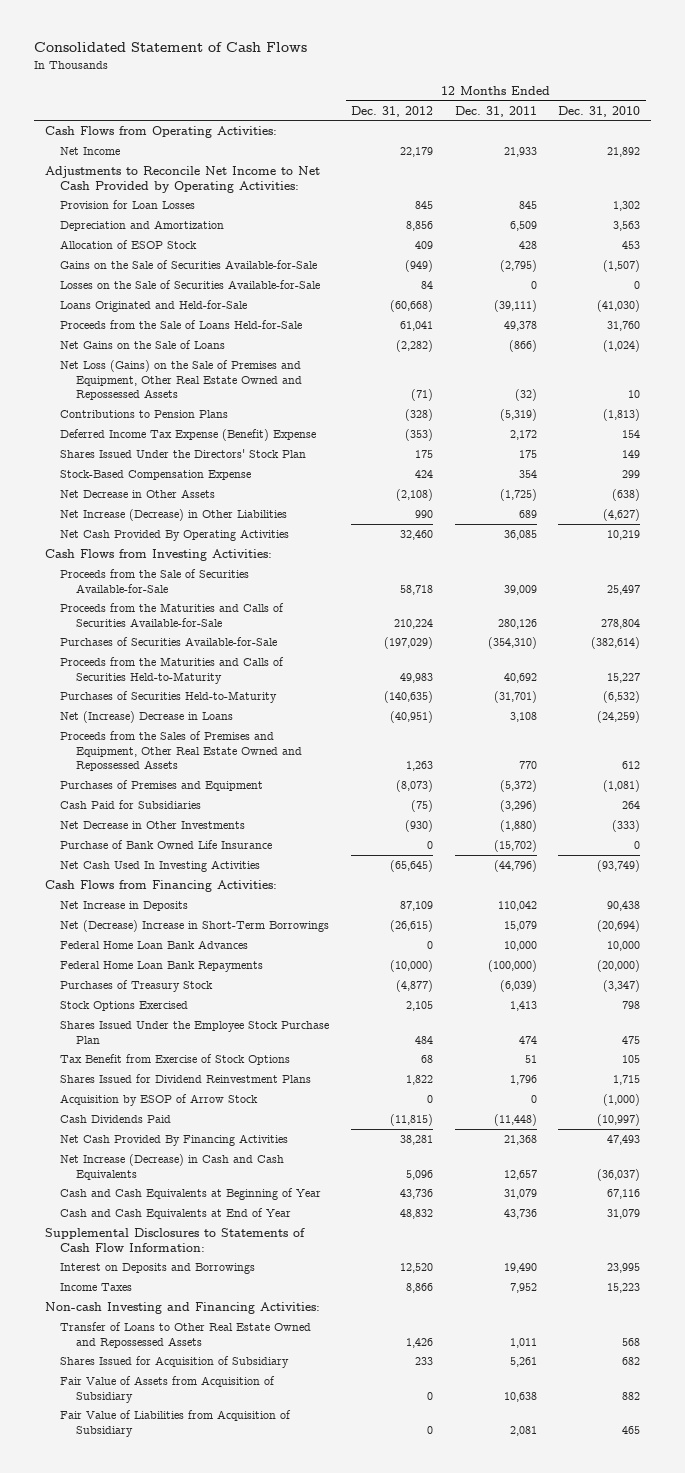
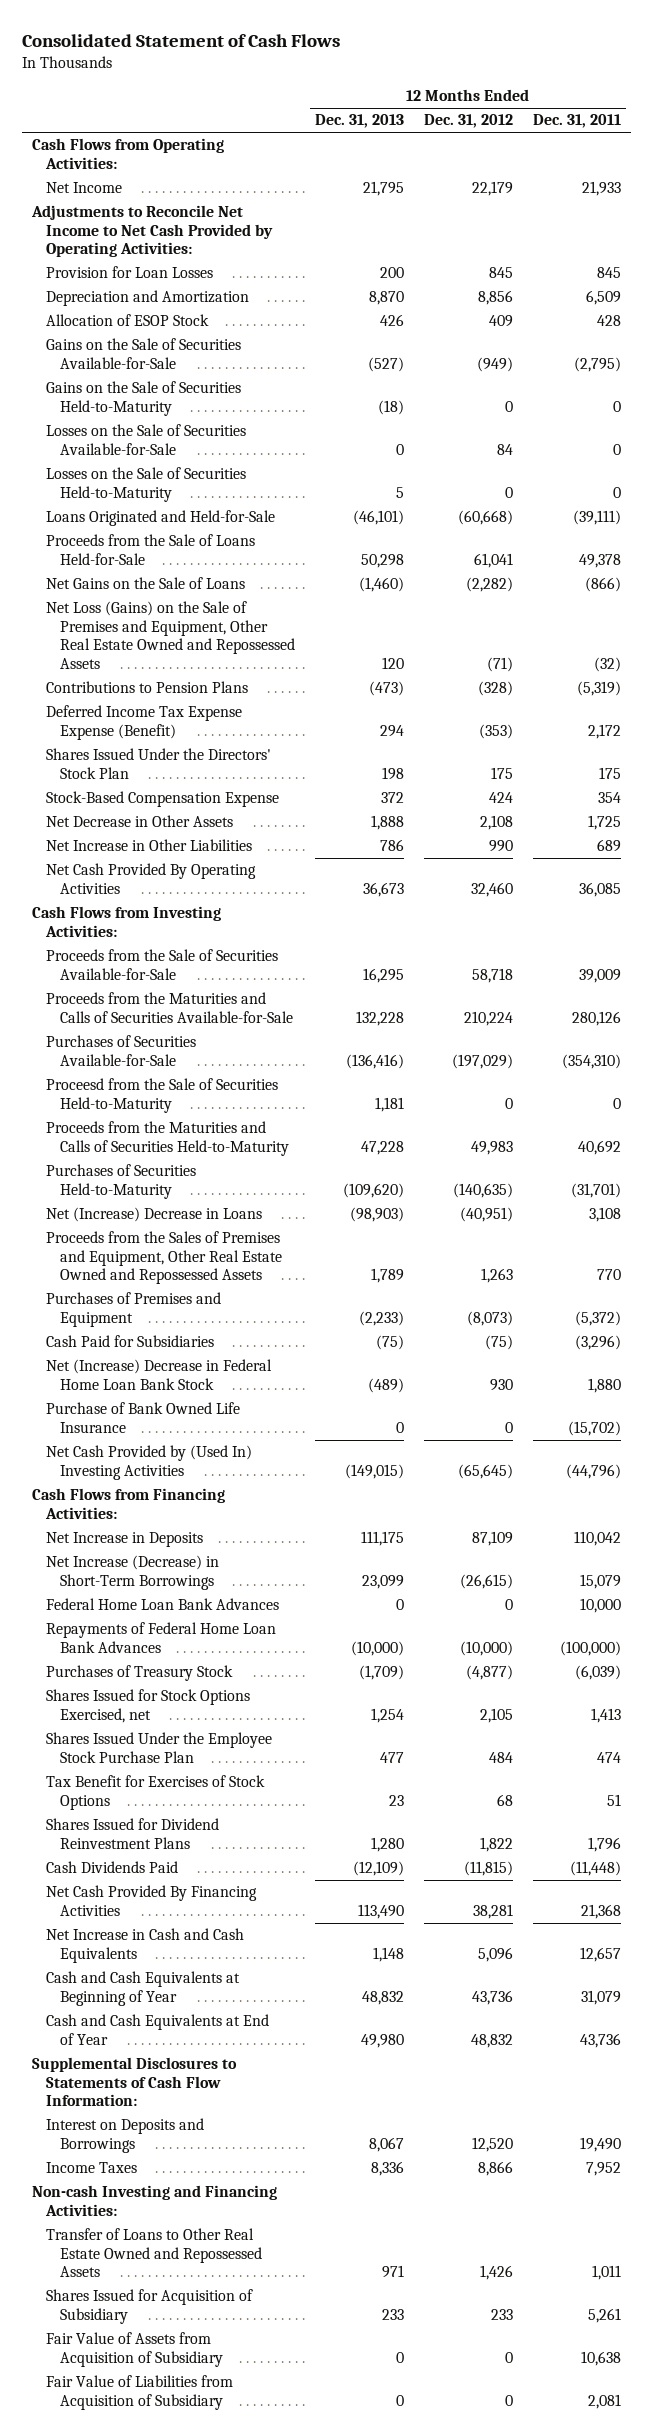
- | 12 Months Ended Dec. 31, 2012 | 12 Months Ended Dec. 31, 2011 | 12 Months Ended Dec. 31, 2010
+ | 12 Months Ended Dec. 31, 2013 | 12 Months Ended Dec. 31, 2012 | 12 Months Ended Dec. 31, 2011
+ Gains on the Sale of Securities Held-to-Maturity | (18) | 0 | 0
+ Losses on the Sale of Securities Held-to-Maturity | 5 | 0 | 0
- Deferred Income Tax Expense (Benefit) Expense | (353) | 2,172 | 154
+ Deferred Income Tax Expense Expense (Benefit) | 294 | (353) | 2,172
- Net Decrease in Other Assets | (2,108) | (1,725) | (638)
- Net Increase (Decrease) in Other Liabilities | 990 | 689 | (4,627)
+ Net Decrease in Other Assets | 1,888 | 2,108 | 1,725
+ Net Increase in Other Liabilities | 786 | 990 | 689
+ Proceesd from the Sale of Securities Held-to-Maturity | 1,181 | 0 | 0
- Net Decrease in Other Investments | (930) | (1,880) | (333)
+ Net (Increase) Decrease in Federal Home Loan Bank Stock | (489) | 930 | 1,880
- Net Cash Used In Investing Activities | (65,645) | (44,796) | (93,749)
+ Net Cash Provided by (Used In) Investing Activities | (149,015) | (65,645) | (44,796)
- Net (Decrease) Increase in Short-Term Borrowings | (26,615) | 15,079 | (20,694)
+ Net Increase (Decrease) in Short-Term Borrowings | 23,099 | (26,615) | 15,079
- Federal Home Loan Bank Repayments | (10,000) | (100,000) | (20,000)
+ Repayments of Federal Home Loan Bank Advances | (10,000) | (10,000) | (100,000)
- Stock Options Exercised | 2,105 | 1,413 | 798
+ Shares Issued for Stock Options Exercised, net | 1,254 | 2,105 | 1,413
- Tax Benefit from Exercise of Stock Options | 68 | 51 | 105
+ Tax Benefit for Exercises of Stock Options | 23 | 68 | 51
- Acquisition by ESOP of Arrow Stock | 0 | 0 | (1,000)
- Net Increase (Decrease) in Cash and Cash Equivalents | 5,096 | 12,657 | (36,037)
+ Net Increase in Cash and Cash Equivalents | 1,148 | 5,096 | 12,657

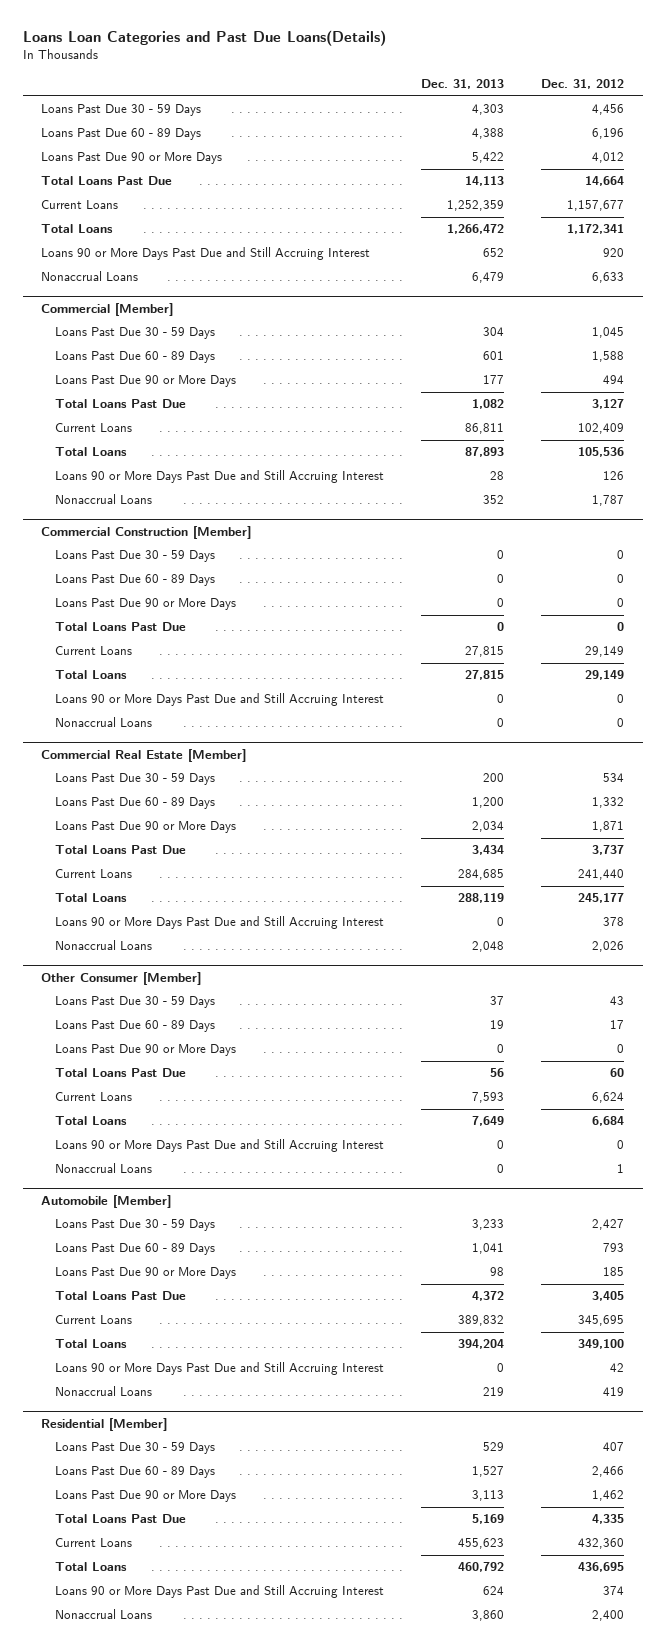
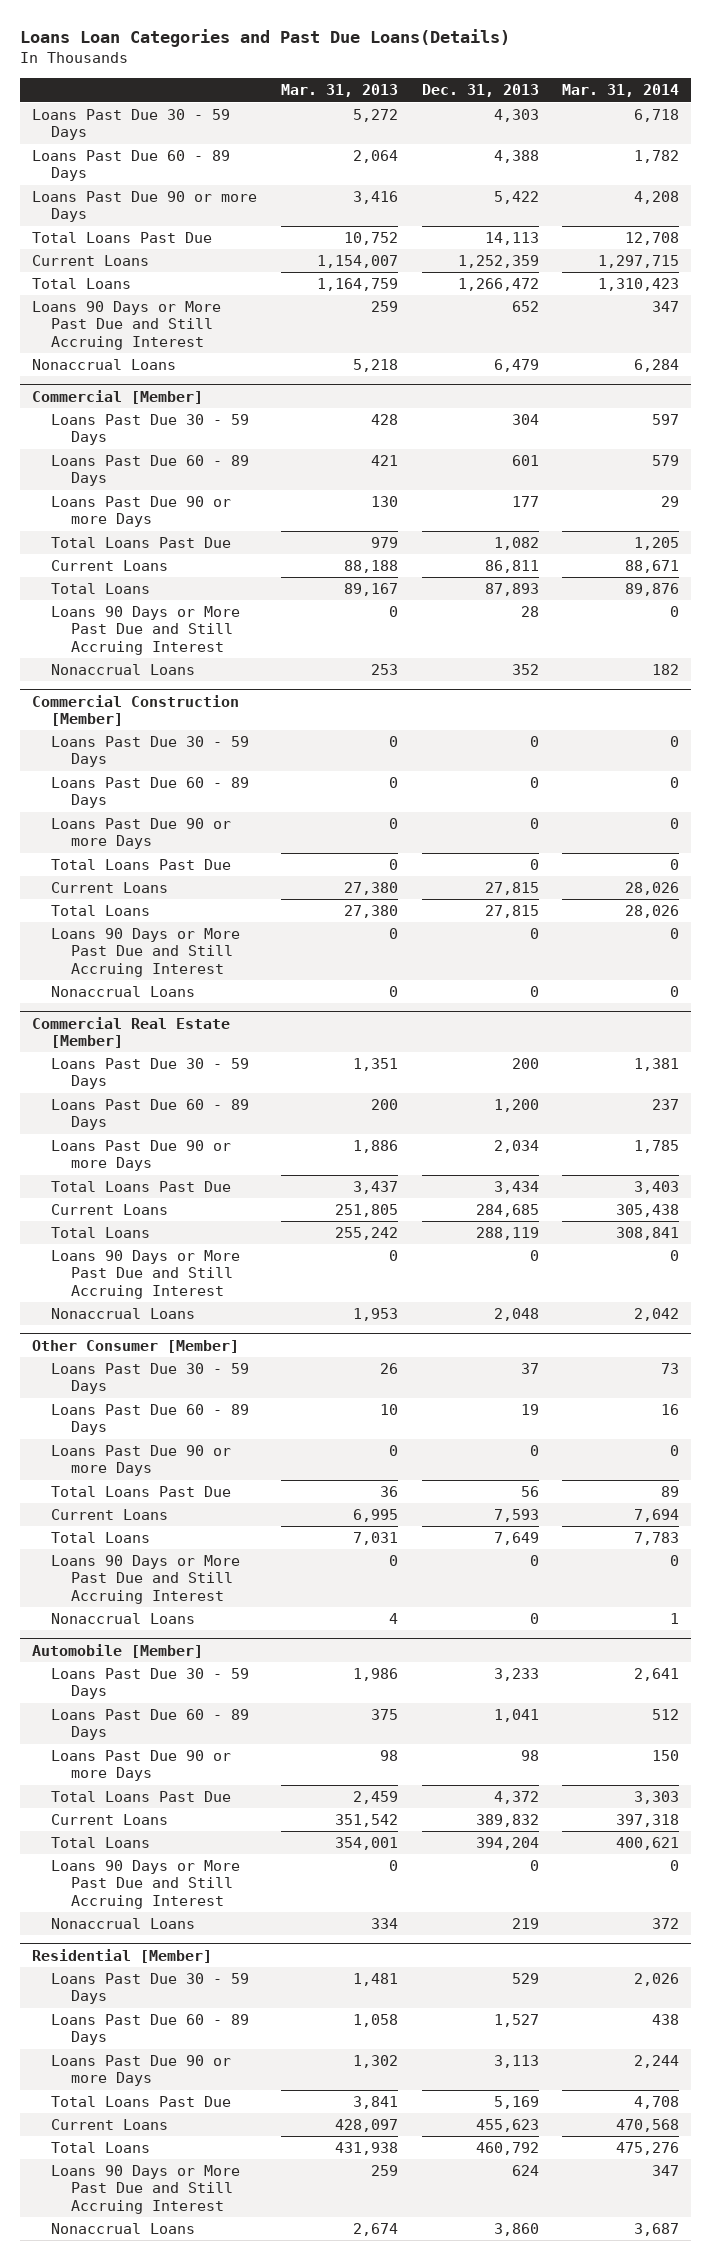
- | Dec. 31, 2013 | Dec. 31, 2012
+ | Mar. 31, 2013 | Dec. 31, 2013 | Mar. 31, 2014
- Loans Past Due 90 or More Days | 5,422 | 4,012
+ Loans Past Due 90 or more Days | 3,416 | 5,422 | 4,208
- Loans 90 or More Days Past Due and Still Accruing Interest | 652 | 920
+ Loans 90 Days or More Past Due and Still Accruing Interest | 259 | 652 | 347
@ Commercial [Member]
- Loans Past Due 90 or More Days | 177 | 494
+ Loans Past Due 90 or more Days | 130 | 177 | 29
- Loans 90 or More Days Past Due and Still Accruing Interest | 28 | 126
+ Loans 90 Days or More Past Due and Still Accruing Interest | 0 | 28 | 0
@ Commercial Construction [Member]
- Loans Past Due 90 or More Days | 0 | 0
+ Loans Past Due 90 or more Days | 0 | 0 | 0
- Loans 90 or More Days Past Due and Still Accruing Interest | 0 | 0
+ Loans 90 Days or More Past Due and Still Accruing Interest | 0 | 0 | 0
@ Commercial Real Estate [Member]
- Loans Past Due 90 or More Days | 2,034 | 1,871
+ Loans Past Due 90 or more Days | 1,886 | 2,034 | 1,785
- Loans 90 or More Days Past Due and Still Accruing Interest | 0 | 378
+ Loans 90 Days or More Past Due and Still Accruing Interest | 0 | 0 | 0
@ Other Consumer [Member]
- Loans Past Due 90 or More Days | 0 | 0
+ Loans Past Due 90 or more Days | 0 | 0 | 0
- Loans 90 or More Days Past Due and Still Accruing Interest | 0 | 0
+ Loans 90 Days or More Past Due and Still Accruing Interest | 0 | 0 | 0
@ Automobile [Member]
- Loans Past Due 90 or More Days | 98 | 185
+ Loans Past Due 90 or more Days | 98 | 98 | 150
- Loans 90 or More Days Past Due and Still Accruing Interest | 0 | 42
+ Loans 90 Days or More Past Due and Still Accruing Interest | 0 | 0 | 0
@ Residential [Member]
- Loans Past Due 90 or More Days | 3,113 | 1,462
+ Loans Past Due 90 or more Days | 1,302 | 3,113 | 2,244
- Loans 90 or More Days Past Due and Still Accruing Interest | 624 | 374
+ Loans 90 Days or More Past Due and Still Accruing Interest | 259 | 624 | 347

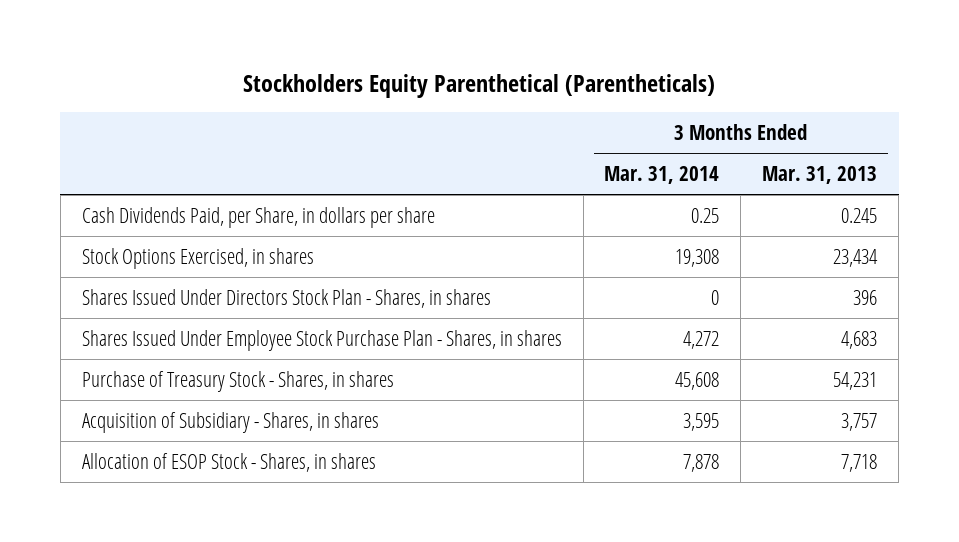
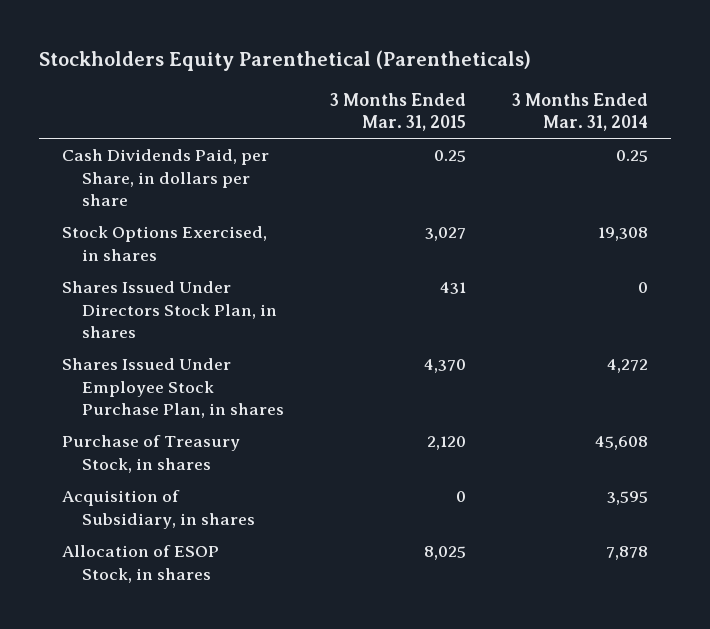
- | 3 Months Ended Mar. 31, 2014 | 3 Months Ended Mar. 31, 2013
+ | 3 Months Ended Mar. 31, 2015 | 3 Months Ended Mar. 31, 2014
- Shares Issued Under Directors Stock Plan - Shares, in shares | 0 | 396
- Shares Issued Under Employee Stock Purchase Plan - Shares, in shares | 4,272 | 4,683
- Purchase of Treasury Stock - Shares, in shares | 45,608 | 54,231
- Acquisition of Subsidiary - Shares, in shares | 3,595 | 3,757
- Allocation of ESOP Stock - Shares, in shares | 7,878 | 7,718
+ Shares Issued Under Directors Stock Plan, in shares | 431 | 0
+ Shares Issued Under Employee Stock Purchase Plan, in shares | 4,370 | 4,272
+ Purchase of Treasury Stock, in shares | 2,120 | 45,608
+ Acquisition of Subsidiary, in shares | 0 | 3,595
+ Allocation of ESOP Stock, in shares | 8,025 | 7,878

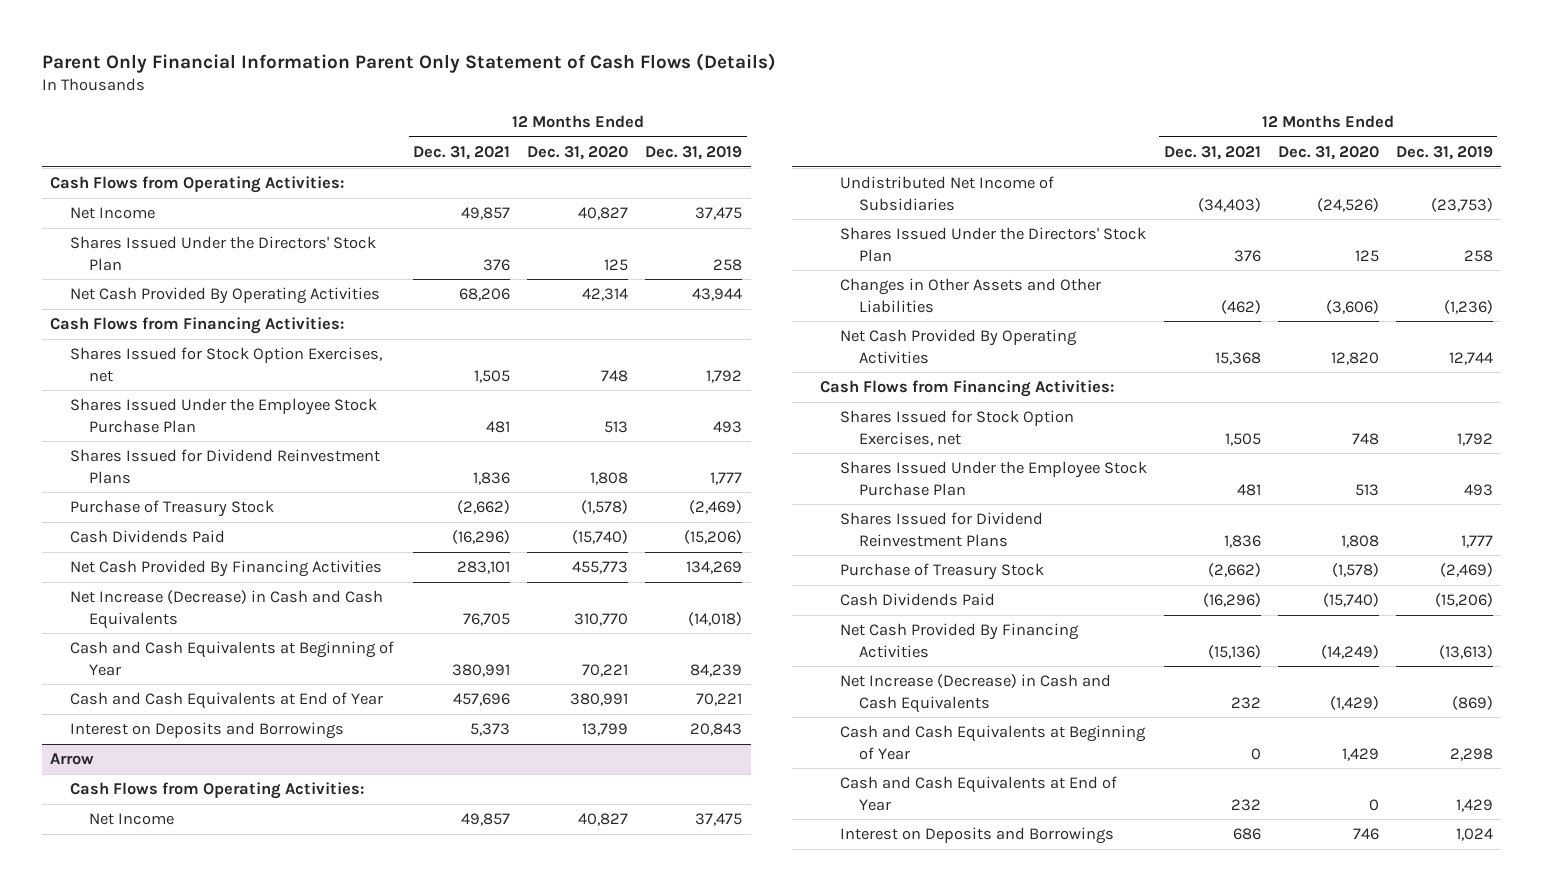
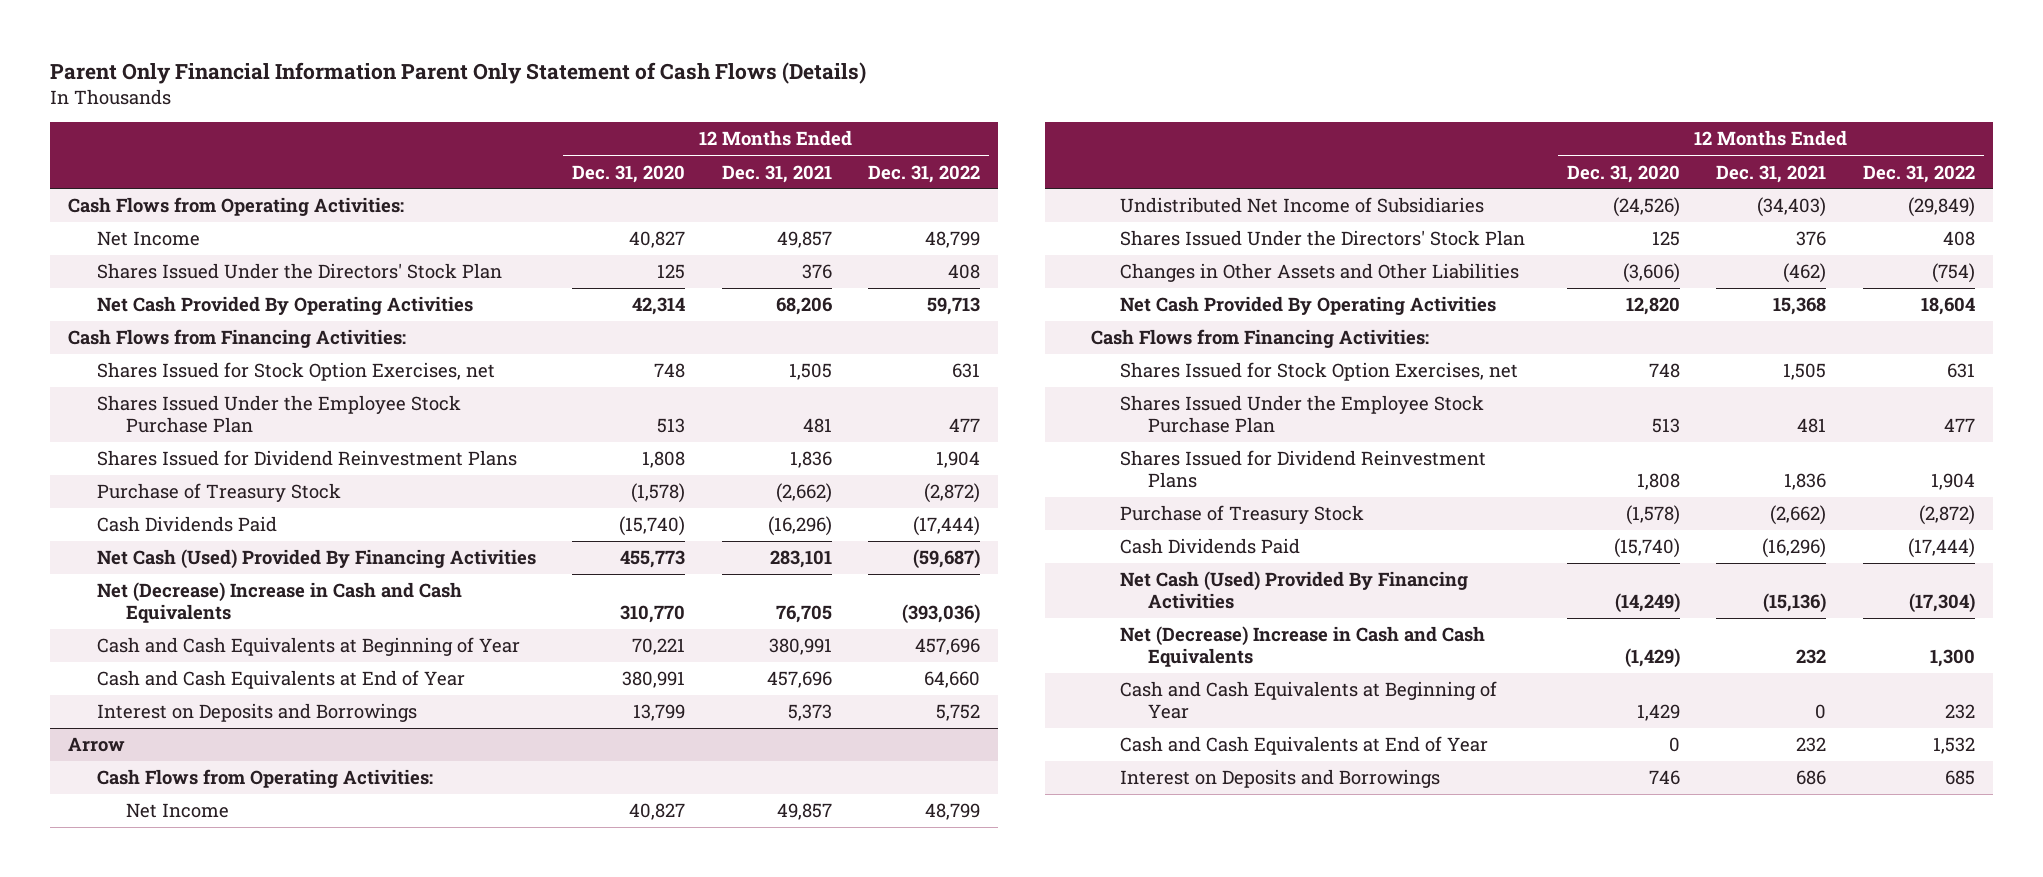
- | 12 Months Ended Dec. 31, 2021 | 12 Months Ended Dec. 31, 2020 | 12 Months Ended Dec. 31, 2019
+ | 12 Months Ended Dec. 31, 2020 | 12 Months Ended Dec. 31, 2021 | 12 Months Ended Dec. 31, 2022
- Net Cash Provided By Financing Activities | 283,101 | 455,773 | 134,269
- Net Increase (Decrease) in Cash and Cash Equivalents | 76,705 | 310,770 | (14,018)
+ Net Cash (Used) Provided By Financing Activities | 455,773 | 283,101 | (59,687)
+ Net (Decrease) Increase in Cash and Cash Equivalents | 310,770 | 76,705 | (393,036)
@ Arrow
- Net Cash Provided By Financing Activities | (15,136) | (14,249) | (13,613)
- Net Increase (Decrease) in Cash and Cash Equivalents | 232 | (1,429) | (869)
+ Net Cash (Used) Provided By Financing Activities | (14,249) | (15,136) | (17,304)
+ Net (Decrease) Increase in Cash and Cash Equivalents | (1,429) | 232 | 1,300

